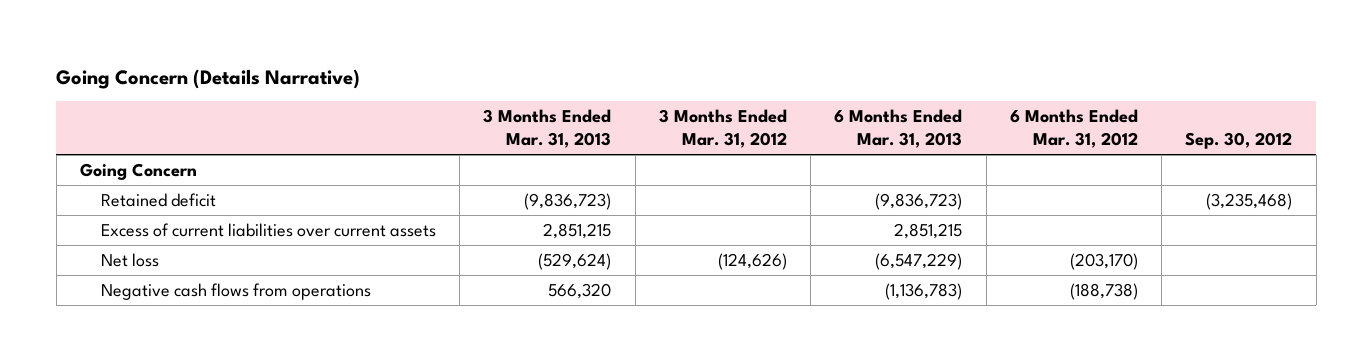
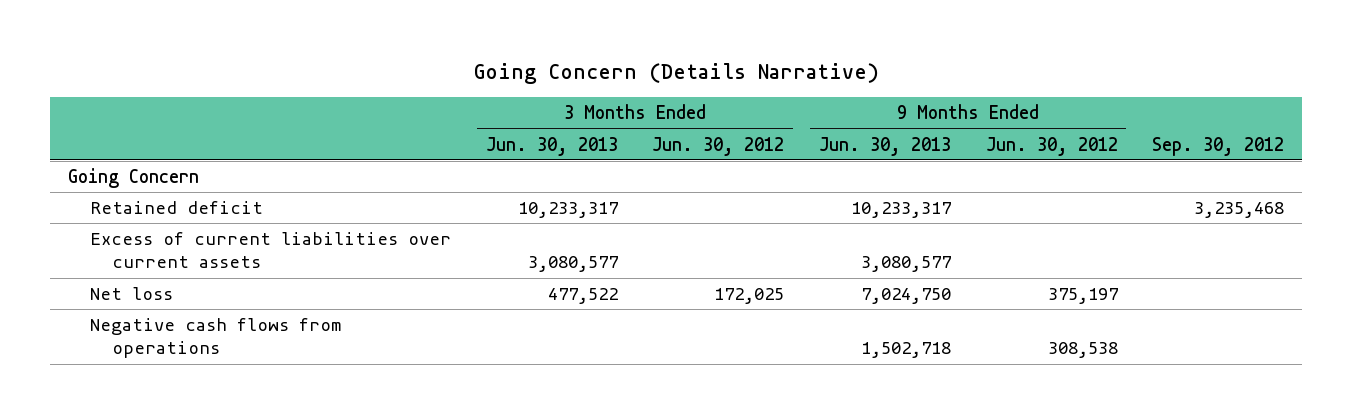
- | 3 Months Ended Mar. 31, 2013 | 3 Months Ended Mar. 31, 2012 | 6 Months Ended Mar. 31, 2013 | 6 Months Ended Mar. 31, 2012 | Sep. 30, 2012
+ | 3 Months Ended Jun. 30, 2013 | 3 Months Ended Jun. 30, 2012 | 9 Months Ended Jun. 30, 2013 | 9 Months Ended Jun. 30, 2012 | Sep. 30, 2012
- Retained deficit | (9,836,723) | | (9,836,723) | | (3,235,468)
+ Retained deficit | 10,233,317 | | 10,233,317 | | 3,235,468

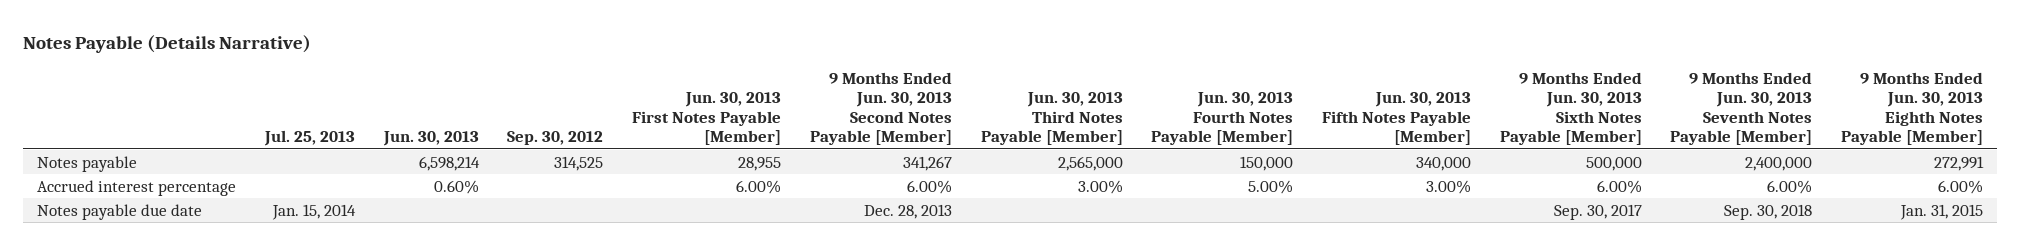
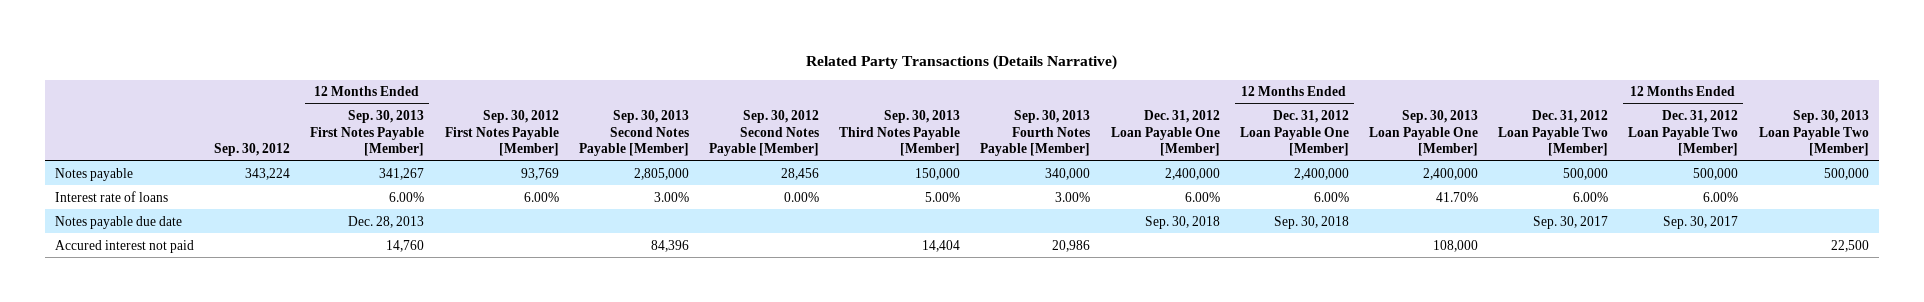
- Notes Payable (Details Narrative)
+ Related Party Transactions (Details Narrative)
- | Jul. 25, 2013 | Jun. 30, 2013 | Sep. 30, 2012 | Jun. 30, 2013 First Notes Payable [Member] | 9 Months Ended Jun. 30, 2013 Second Notes Payable [Member] | Jun. 30, 2013 Third Notes Payable [Member] | Jun. 30, 2013 Fourth Notes Payable [Member] | Jun. 30, 2013 Fifth Notes Payable [Member] | 9 Months Ended Jun. 30, 2013 Sixth Notes Payable [Member] | 9 Months Ended Jun. 30, 2013 Seventh Notes Payable [Member] | 9 Months Ended Jun. 30, 2013 Eighth Notes Payable [Member]
+ | Sep. 30, 2012 | 12 Months Ended Sep. 30, 2013 First Notes Payable [Member] | Sep. 30, 2012 First Notes Payable [Member] | Sep. 30, 2013 Second Notes Payable [Member] | Sep. 30, 2012 Second Notes Payable [Member] | Sep. 30, 2013 Third Notes Payable [Member] | Sep. 30, 2013 Fourth Notes Payable [Member] | Dec. 31, 2012 Loan Payable One [Member] | 12 Months Ended Dec. 31, 2012 Loan Payable One [Member] | Sep. 30, 2013 Loan Payable One [Member] | Dec. 31, 2012 Loan Payable Two [Member] | 12 Months Ended Dec. 31, 2012 Loan Payable Two [Member] | Sep. 30, 2013 Loan Payable Two [Member]
- Notes payable | | 6,598,214 | 314,525 | 28,955 | 341,267 | 2,565,000 | 150,000 | 340,000 | 500,000 | 2,400,000 | 272,991
- Accrued interest percentage | | 0.60% | | 6.00% | 6.00% | 3.00% | 5.00% | 3.00% | 6.00% | 6.00% | 6.00%
+ Notes payable | 343,224 | 341,267 | 93,769 | 2,805,000 | 28,456 | 150,000 | 340,000 | 2,400,000 | 2,400,000 | 2,400,000 | 500,000 | 500,000 | 500,000
+ Interest rate of loans | | 6.00% | 6.00% | 3.00% | 0.00% | 5.00% | 3.00% | 6.00% | 6.00% | 41.70% | 6.00% | 6.00% |
+ Accured interest not paid | | 14,760 | | 84,396 | | 14,404 | 20,986 | | | 108,000 | | | 22,500

